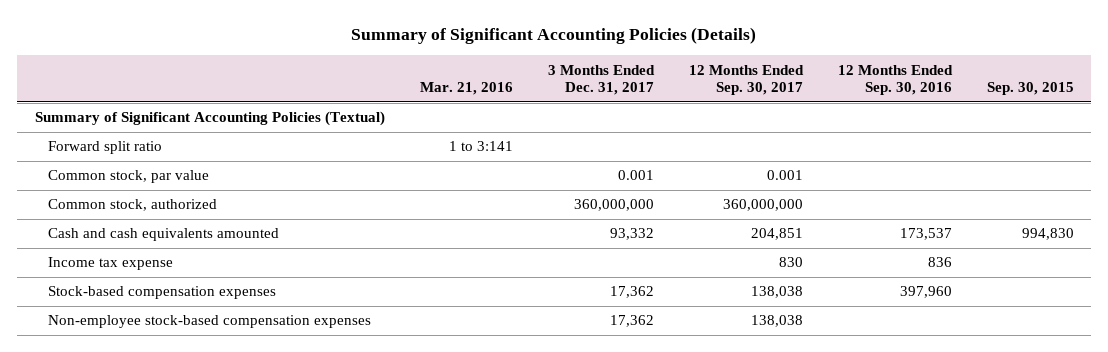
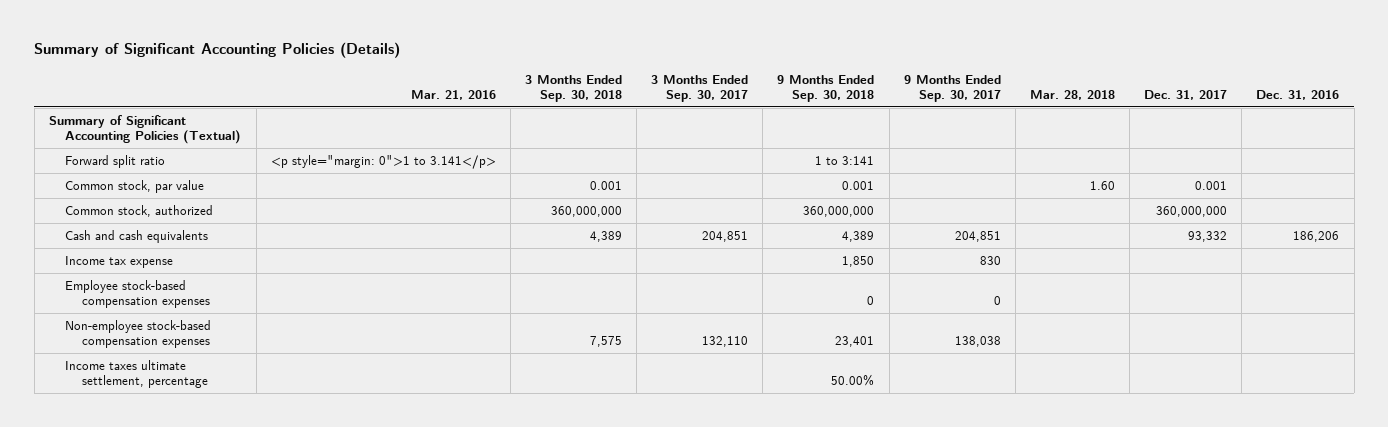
- | Mar. 21, 2016 | 3 Months Ended Dec. 31, 2017 | 12 Months Ended Sep. 30, 2017 | 12 Months Ended Sep. 30, 2016 | Sep. 30, 2015
+ | Mar. 21, 2016 | 3 Months Ended Sep. 30, 2018 | 3 Months Ended Sep. 30, 2017 | 9 Months Ended Sep. 30, 2018 | 9 Months Ended Sep. 30, 2017 | Mar. 28, 2018 | Dec. 31, 2017 | Dec. 31, 2016
- Forward split ratio | 1 to 3:141 | | | |
+ Forward split ratio | <p style="margin: 0">1 to 3.141</p> | | | 1 to 3:141 | | | |
- Cash and cash equivalents amounted | | 93,332 | 204,851 | 173,537 | 994,830
+ Cash and cash equivalents | | 4,389 | 204,851 | 4,389 | 204,851 | | 93,332 | 186,206
- Stock-based compensation expenses | | 17,362 | 138,038 | 397,960 |
+ Employee stock-based compensation expenses | | | | 0 | 0 | | |
+ Income taxes ultimate settlement, percentage | | | | 50.00% | | | |

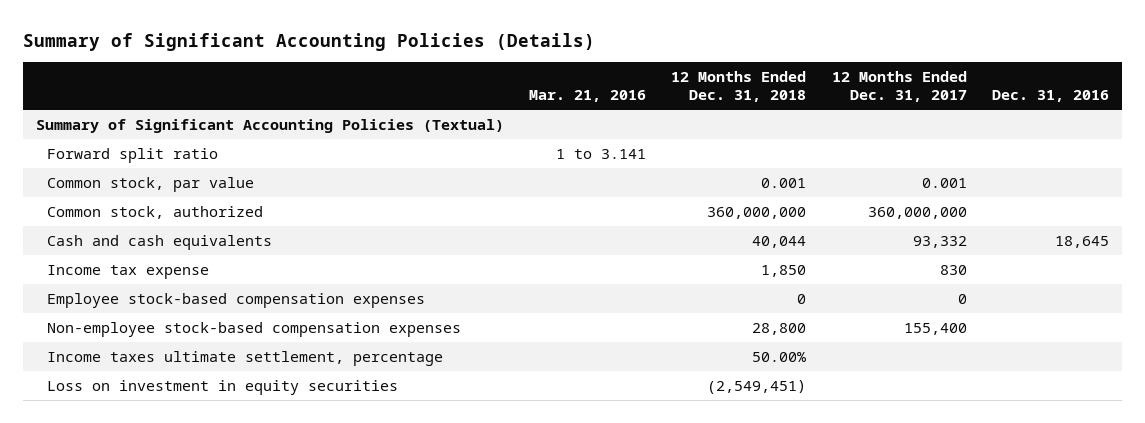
- | Mar. 21, 2016 | 3 Months Ended Sep. 30, 2018 | 3 Months Ended Sep. 30, 2017 | 9 Months Ended Sep. 30, 2018 | 9 Months Ended Sep. 30, 2017 | Mar. 28, 2018 | Dec. 31, 2017 | Dec. 31, 2016
+ | Mar. 21, 2016 | 12 Months Ended Dec. 31, 2018 | 12 Months Ended Dec. 31, 2017 | Dec. 31, 2016
- Forward split ratio | <p style="margin: 0">1 to 3.141</p> | | | 1 to 3:141 | | | |
+ Forward split ratio | 1 to 3.141 | | |
- Cash and cash equivalents | | 4,389 | 204,851 | 4,389 | 204,851 | | 93,332 | 186,206
+ Cash and cash equivalents | | 40,044 | 93,332 | 18,645
+ Loss on investment in equity securities | | (2,549,451) | |

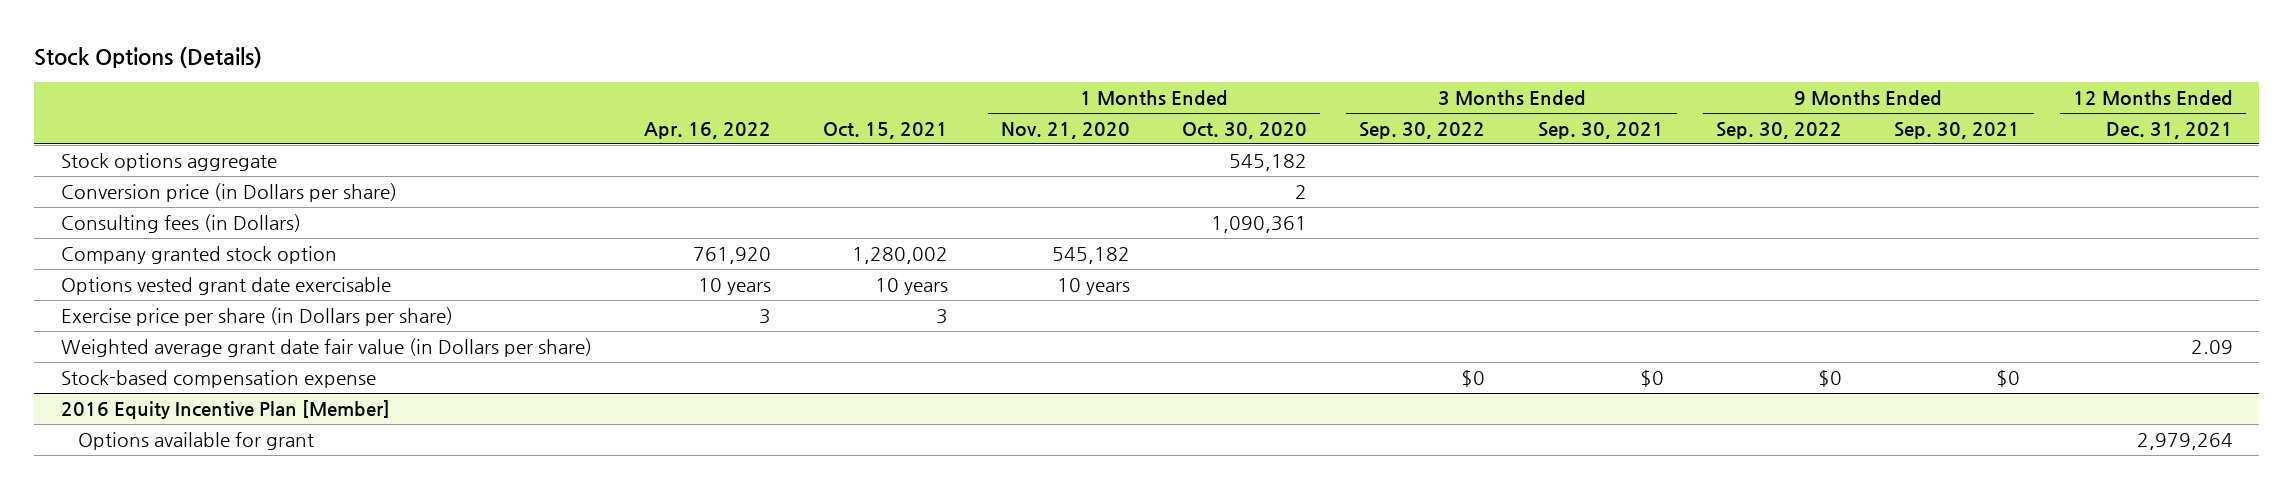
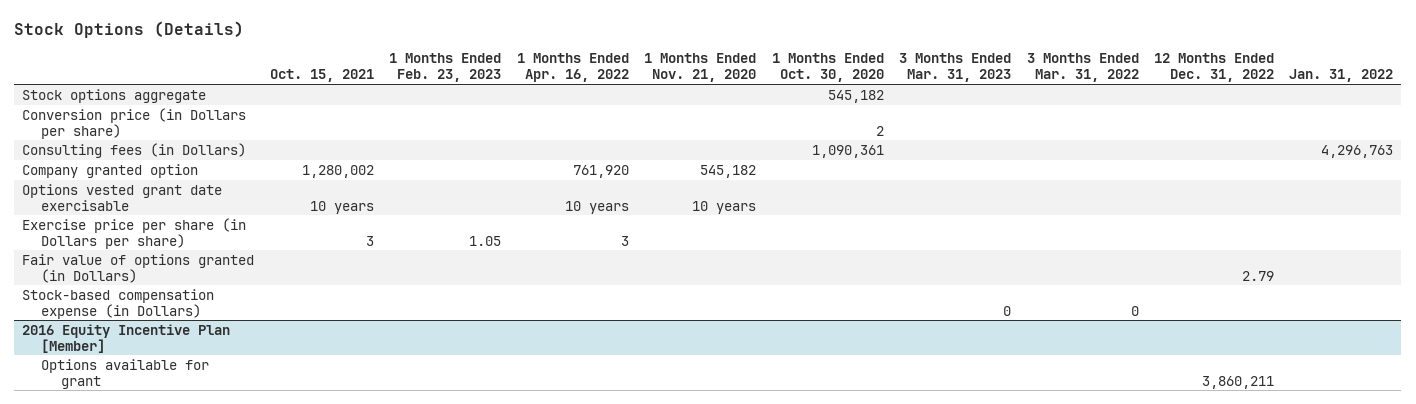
- | Apr. 16, 2022 | Oct. 15, 2021 | 1 Months Ended Nov. 21, 2020 | 1 Months Ended Oct. 30, 2020 | 3 Months Ended Sep. 30, 2022 | 3 Months Ended Sep. 30, 2021 | 9 Months Ended Sep. 30, 2022 | 9 Months Ended Sep. 30, 2021 | 12 Months Ended Dec. 31, 2021
+ | Oct. 15, 2021 | 1 Months Ended Feb. 23, 2023 | 1 Months Ended Apr. 16, 2022 | 1 Months Ended Nov. 21, 2020 | 1 Months Ended Oct. 30, 2020 | 3 Months Ended Mar. 31, 2023 | 3 Months Ended Mar. 31, 2022 | 12 Months Ended Dec. 31, 2022 | Jan. 31, 2022
- Company granted stock option | 761,920 | 1,280,002 | 545,182 | | | | | |
+ Company granted option | 1,280,002 | | 761,920 | 545,182 | | | | |
- Weighted average grant date fair value (in Dollars per share) | | | | | | | | | 2.09
- Stock-based compensation expense | | | | | $0 | $0 | $0 | $0 |
+ Fair value of options granted (in Dollars) | | | | | | | | 2.79 |
+ Stock-based compensation expense (in Dollars) | | | | | | 0 | 0 | |

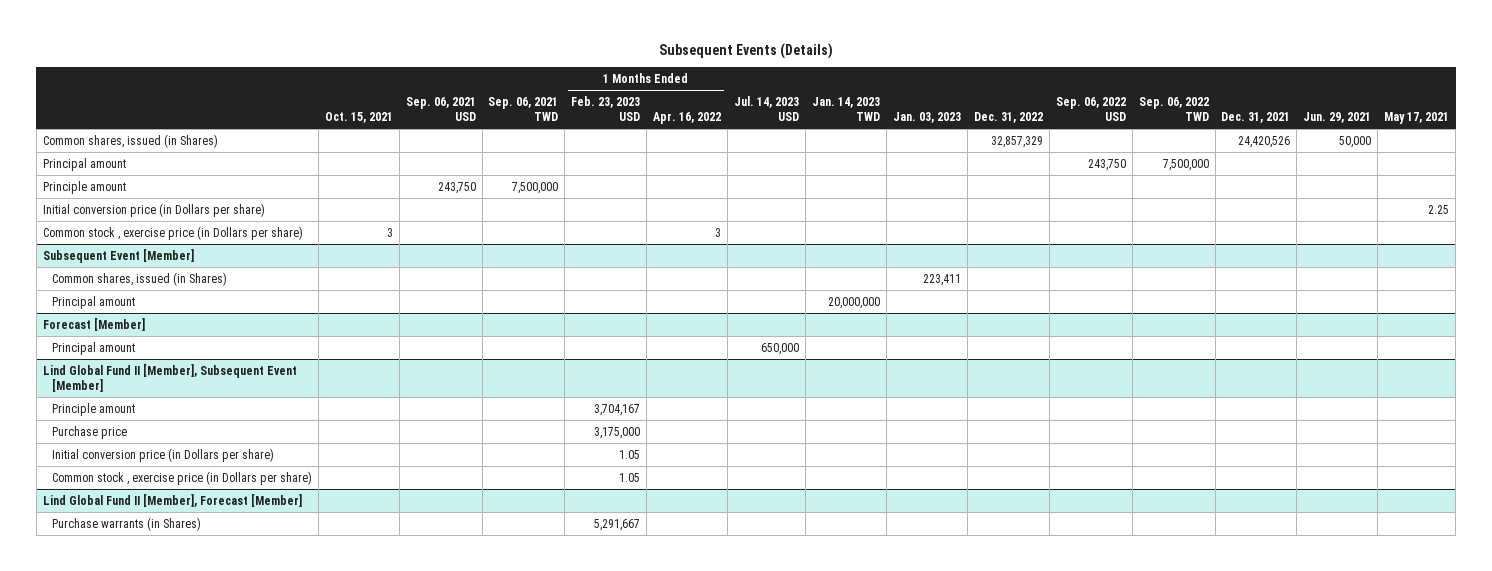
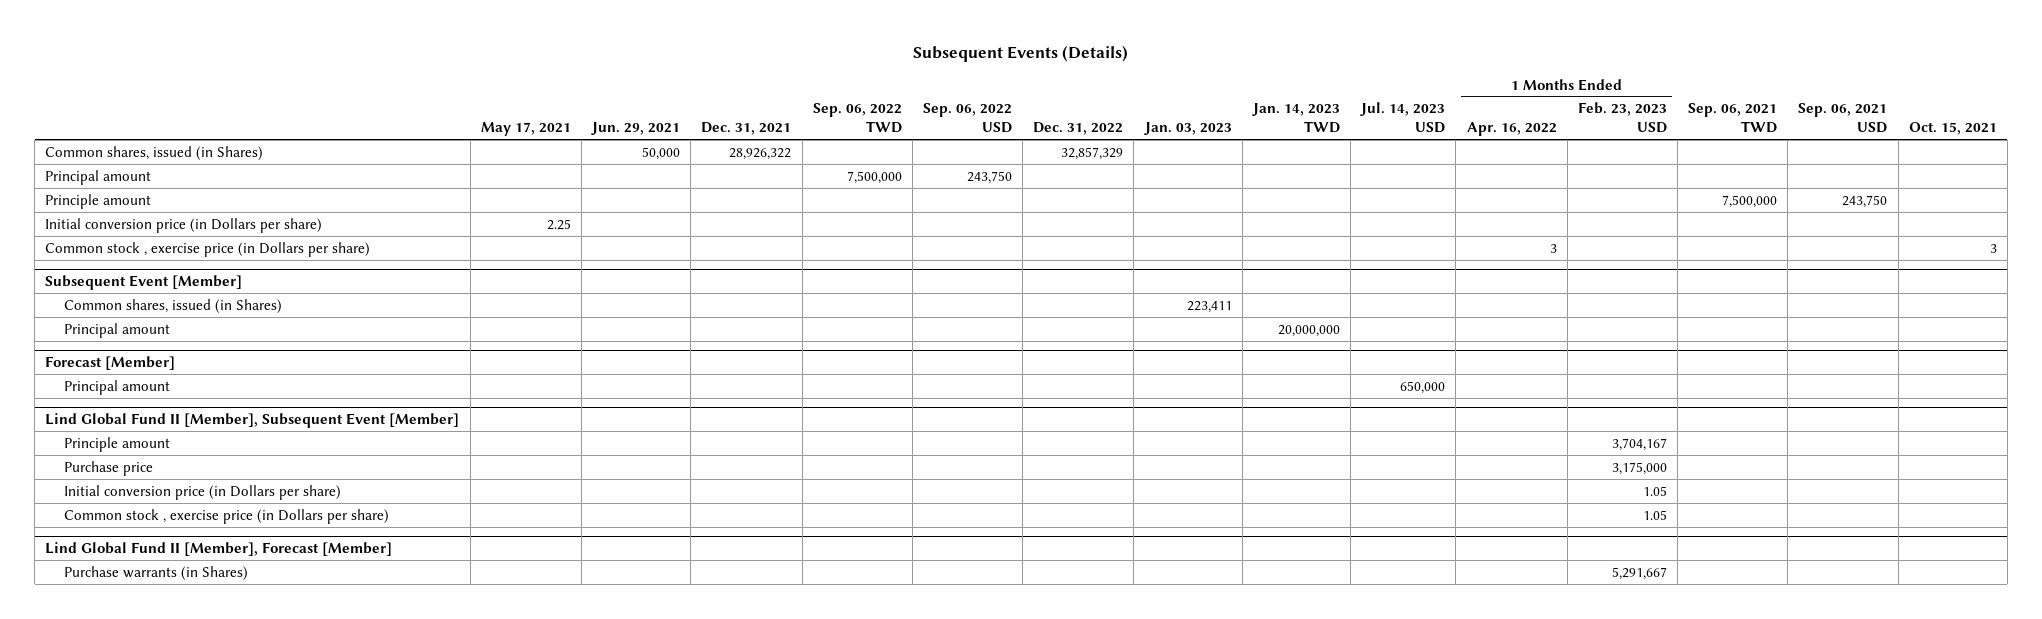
- | Oct. 15, 2021 | Sep. 06, 2021 USD | Sep. 06, 2021 TWD | 1 Months Ended Feb. 23, 2023 USD | 1 Months Ended Apr. 16, 2022 | Jul. 14, 2023 USD | Jan. 14, 2023 TWD | Jan. 03, 2023 | Dec. 31, 2022 | Sep. 06, 2022 USD | Sep. 06, 2022 TWD | Dec. 31, 2021 | Jun. 29, 2021 | May 17, 2021
+ | May 17, 2021 | Jun. 29, 2021 | Dec. 31, 2021 | Sep. 06, 2022 TWD | Sep. 06, 2022 USD | Dec. 31, 2022 | Jan. 03, 2023 | Jan. 14, 2023 TWD | Jul. 14, 2023 USD | 1 Months Ended Apr. 16, 2022 | 1 Months Ended Feb. 23, 2023 USD | Sep. 06, 2021 TWD | Sep. 06, 2021 USD | Oct. 15, 2021
- Common shares, issued (in Shares) | | | | | | | | | 32,857,329 | | | 24,420,526 | 50,000 |
+ Common shares, issued (in Shares) | | 50,000 | 28,926,322 | | | 32,857,329 | | | | | | | |

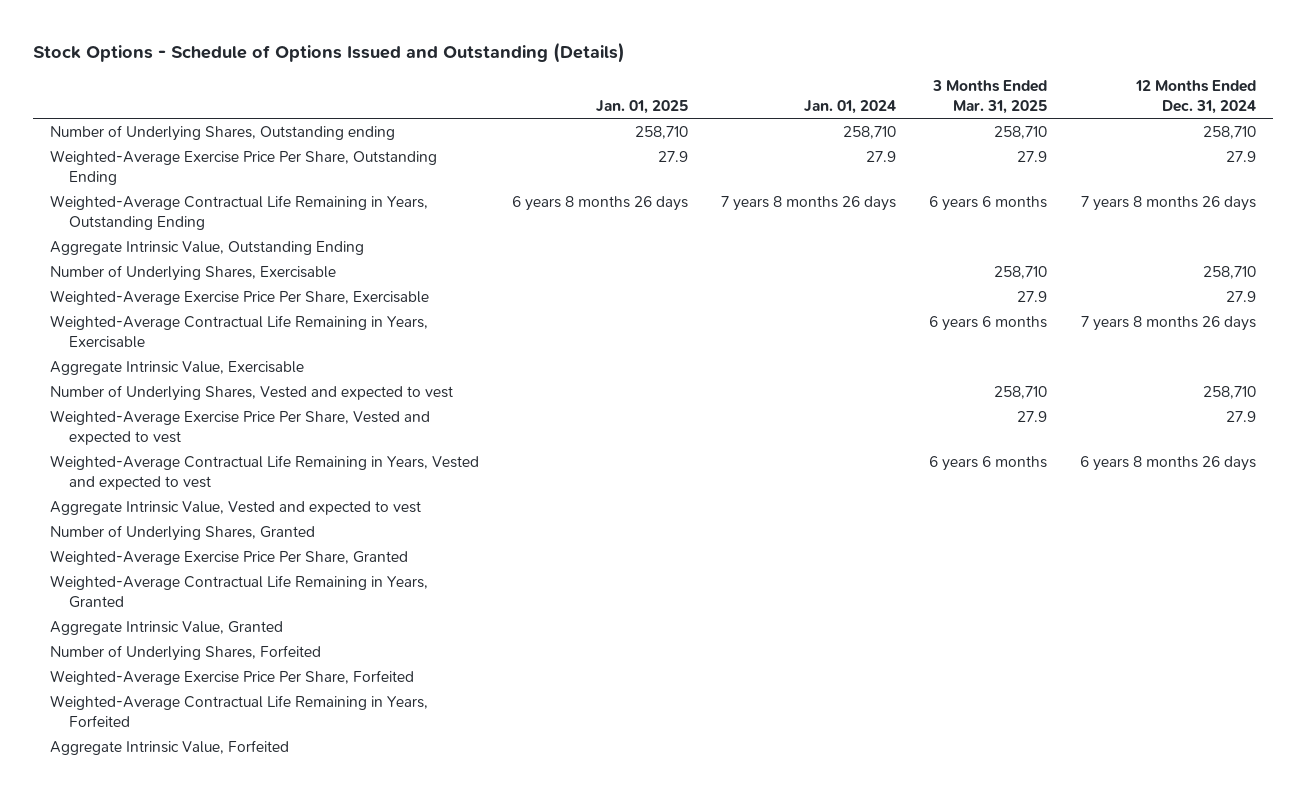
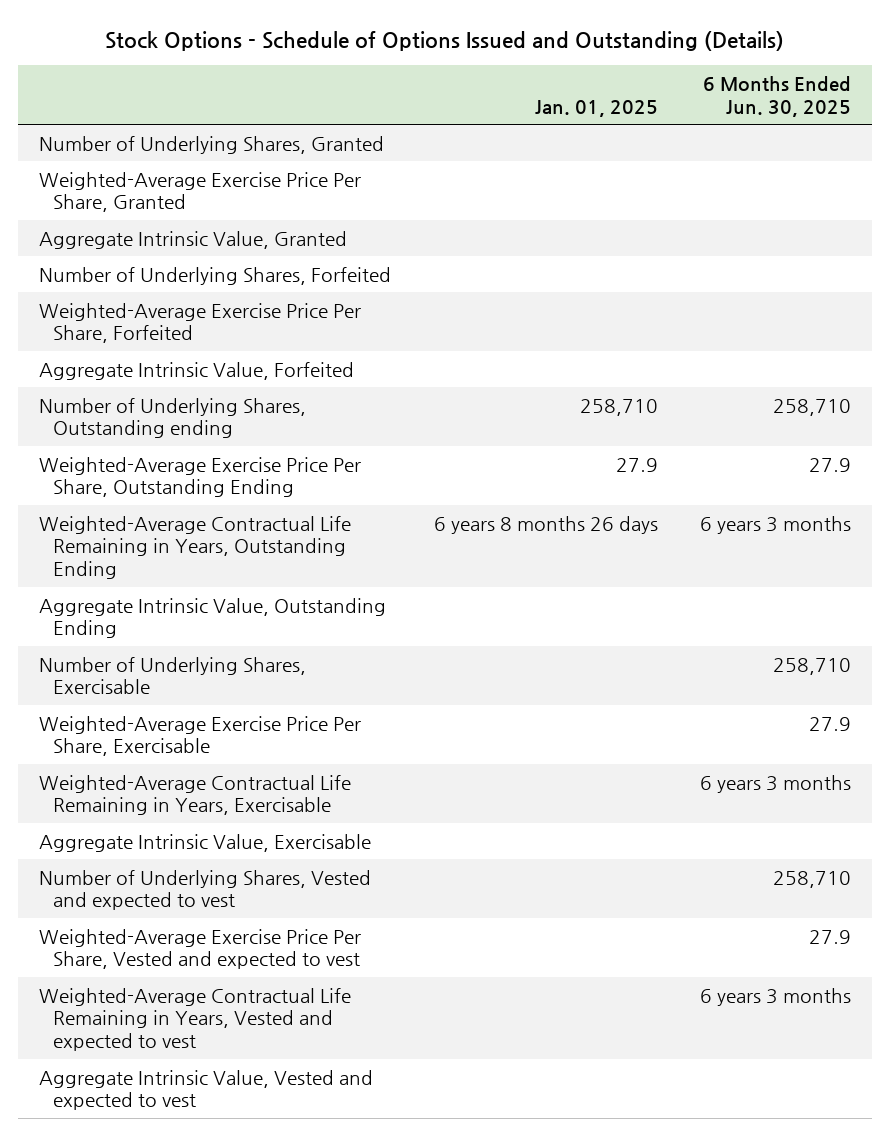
- | Jan. 01, 2025 | Jan. 01, 2024 | 3 Months Ended Mar. 31, 2025 | 12 Months Ended Dec. 31, 2024
+ | Jan. 01, 2025 | 6 Months Ended Jun. 30, 2025
moved up: Number of Underlying Shares, Granted
moved up: Weighted-Average Exercise Price Per Share, Granted
moved up: Aggregate Intrinsic Value, Granted
moved up: Number of Underlying Shares, Forfeited
moved up: Weighted-Average Exercise Price Per Share, Forfeited
moved up: Aggregate Intrinsic Value, Forfeited
- Weighted-Average Contractual Life Remaining in Years, Granted
- Weighted-Average Contractual Life Remaining in Years, Forfeited

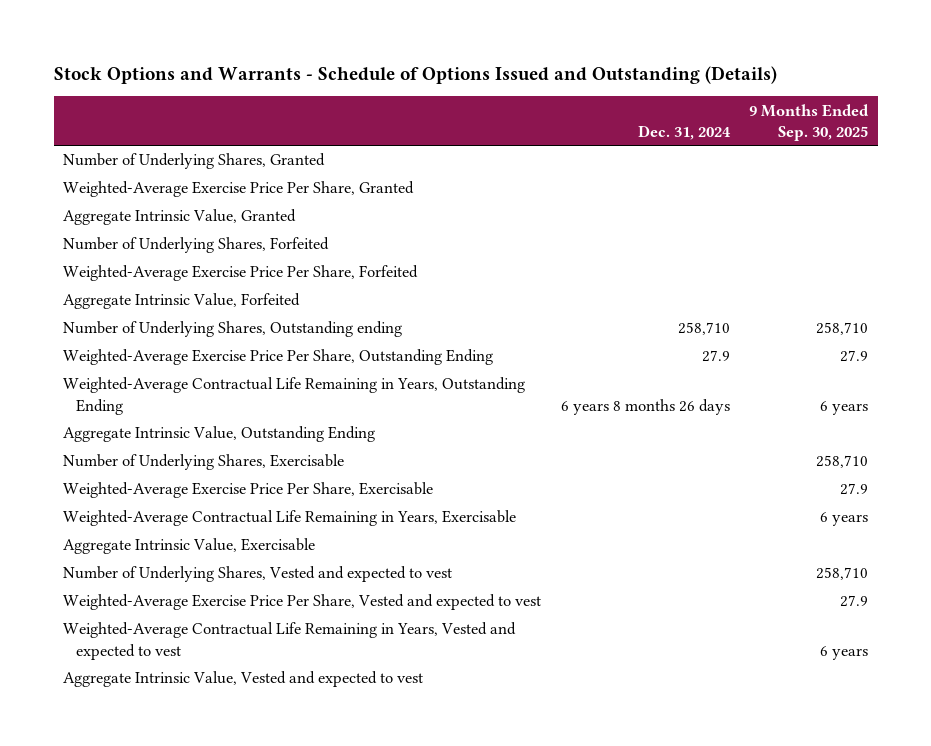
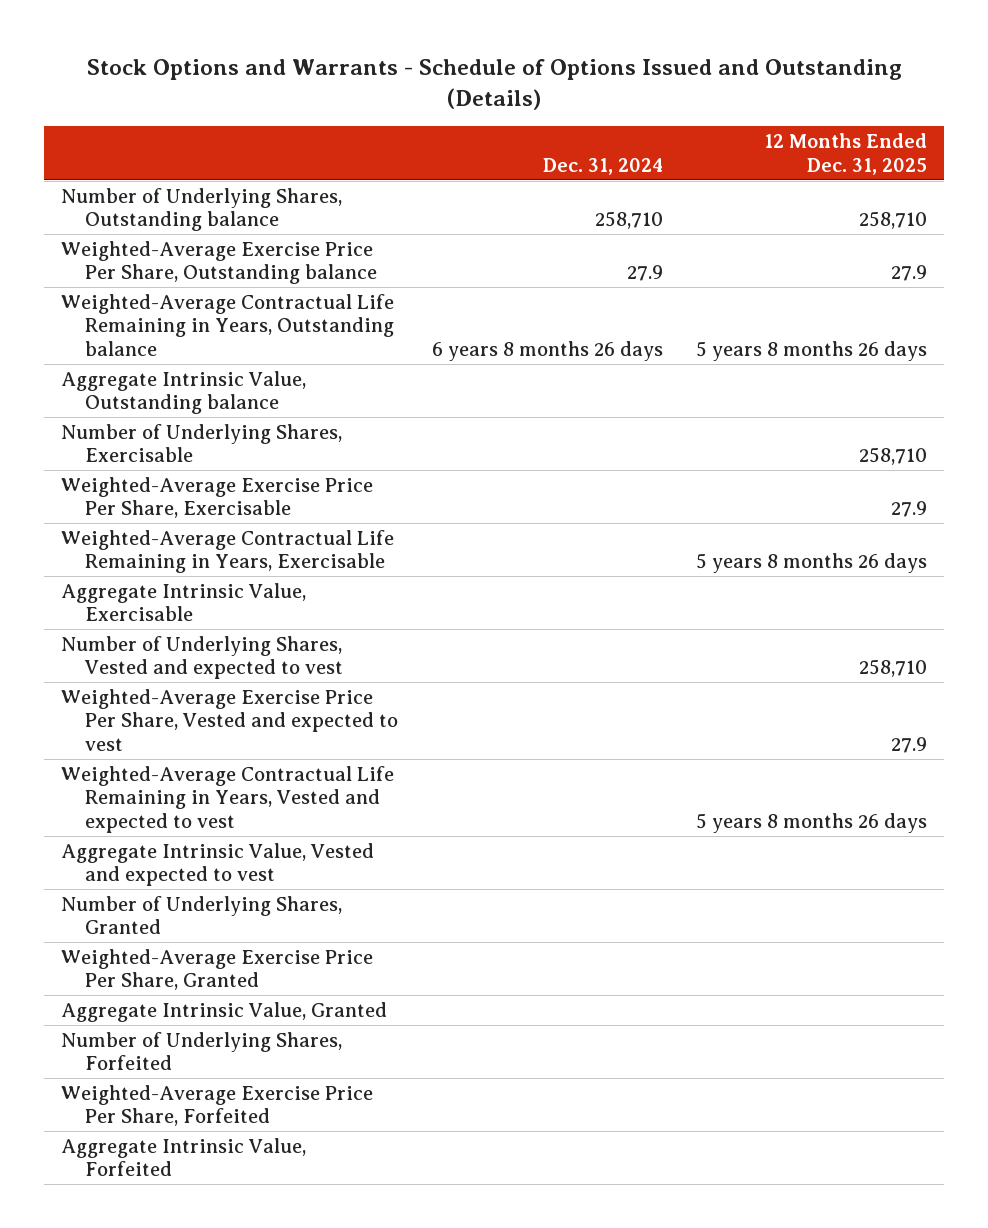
- | Dec. 31, 2024 | 9 Months Ended Sep. 30, 2025
+ | Dec. 31, 2024 | 12 Months Ended Dec. 31, 2025
- Number of Underlying Shares, Outstanding ending | 258,710 | 258,710
- Weighted-Average Exercise Price Per Share, Outstanding Ending | 27.9 | 27.9
- Weighted-Average Contractual Life Remaining in Years, Outstanding Ending | 6 years 8 months 26 days | 6 years
- Aggregate Intrinsic Value, Outstanding Ending
+ Number of Underlying Shares, Outstanding balance | 258,710 | 258,710
+ Weighted-Average Exercise Price Per Share, Outstanding balance | 27.9 | 27.9
+ Weighted-Average Contractual Life Remaining in Years, Outstanding balance | 6 years 8 months 26 days | 5 years 8 months 26 days
+ Aggregate Intrinsic Value, Outstanding balance
moved down: Number of Underlying Shares, Granted
moved down: Weighted-Average Exercise Price Per Share, Granted
moved down: Aggregate Intrinsic Value, Granted
moved down: Number of Underlying Shares, Forfeited
moved down: Weighted-Average Exercise Price Per Share, Forfeited
moved down: Aggregate Intrinsic Value, Forfeited

